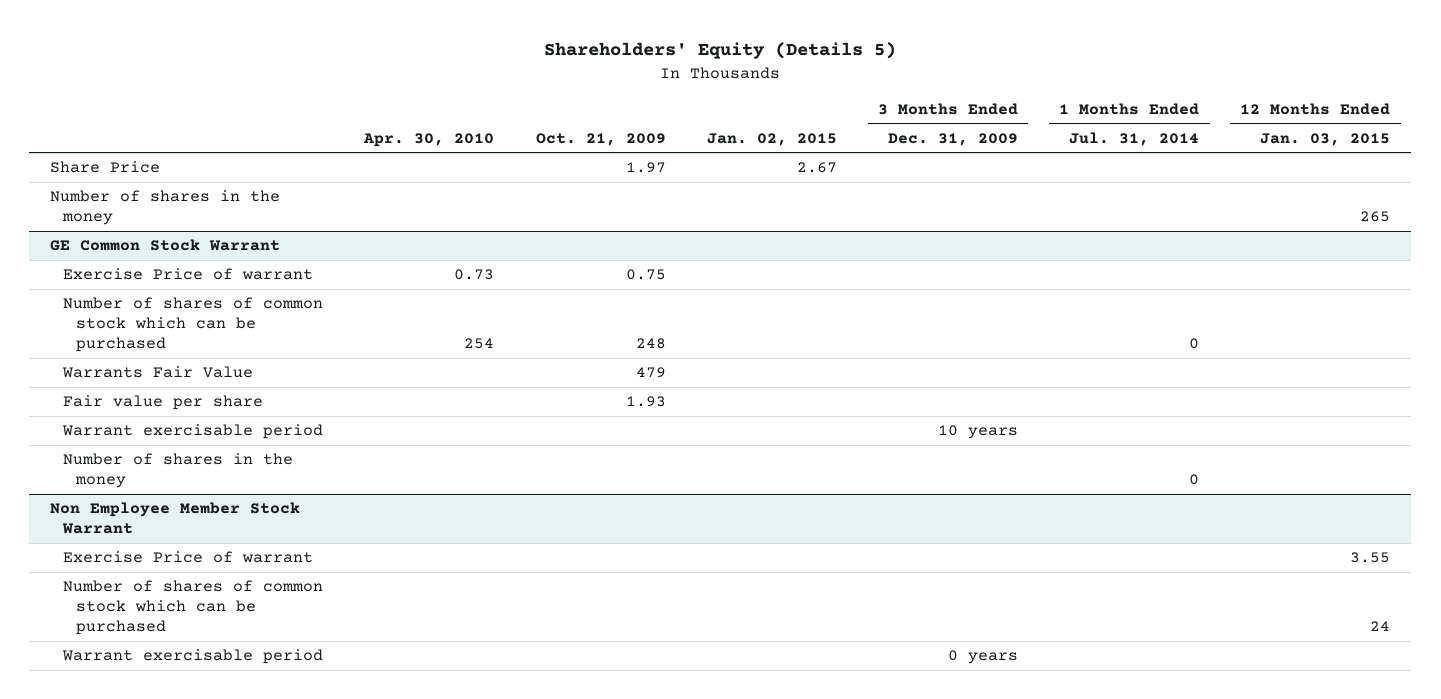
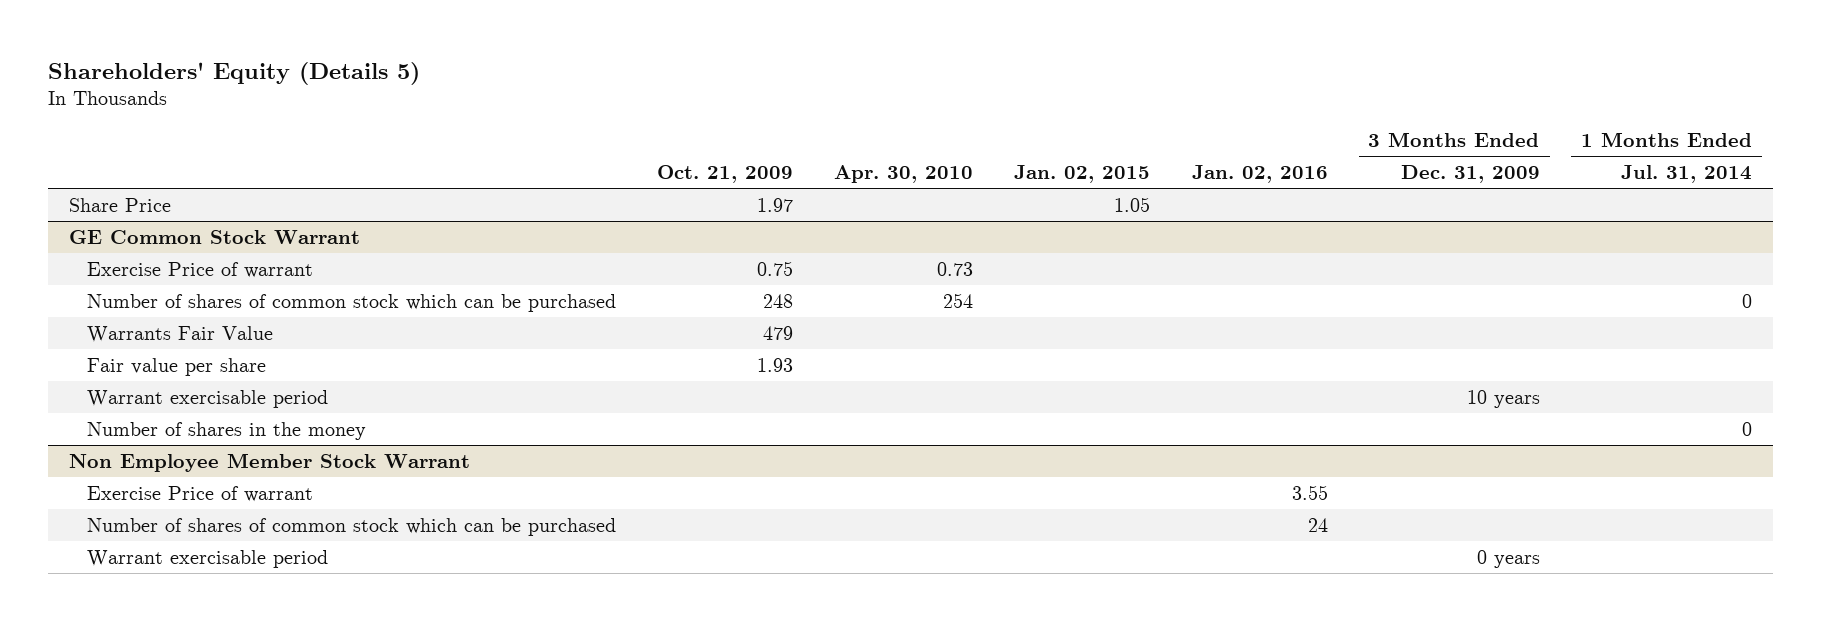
- | Apr. 30, 2010 | Oct. 21, 2009 | Jan. 02, 2015 | 3 Months Ended Dec. 31, 2009 | 1 Months Ended Jul. 31, 2014 | 12 Months Ended Jan. 03, 2015
+ | Oct. 21, 2009 | Apr. 30, 2010 | Jan. 02, 2015 | Jan. 02, 2016 | 3 Months Ended Dec. 31, 2009 | 1 Months Ended Jul. 31, 2014
- Share Price | | 1.97 | 2.67 | | |
- Number of shares in the money | | | | | | 265
+ Share Price | 1.97 | | 1.05 | | |

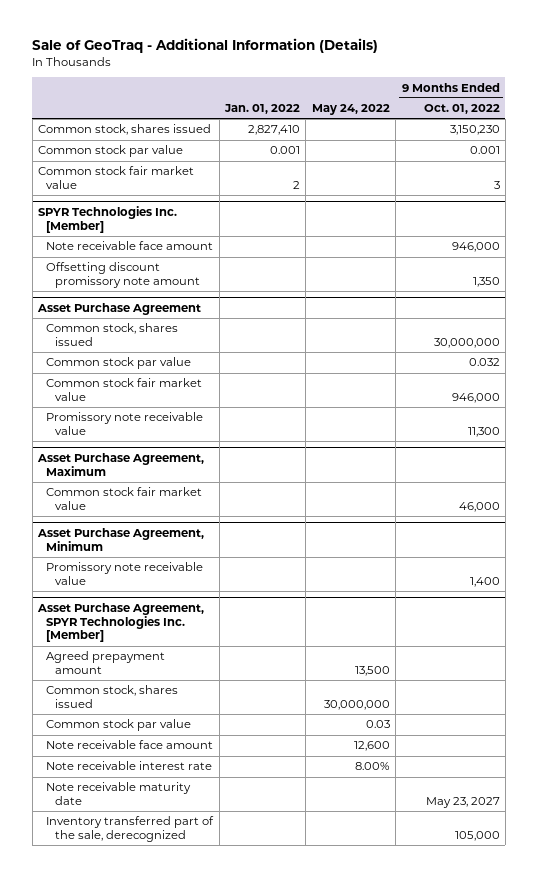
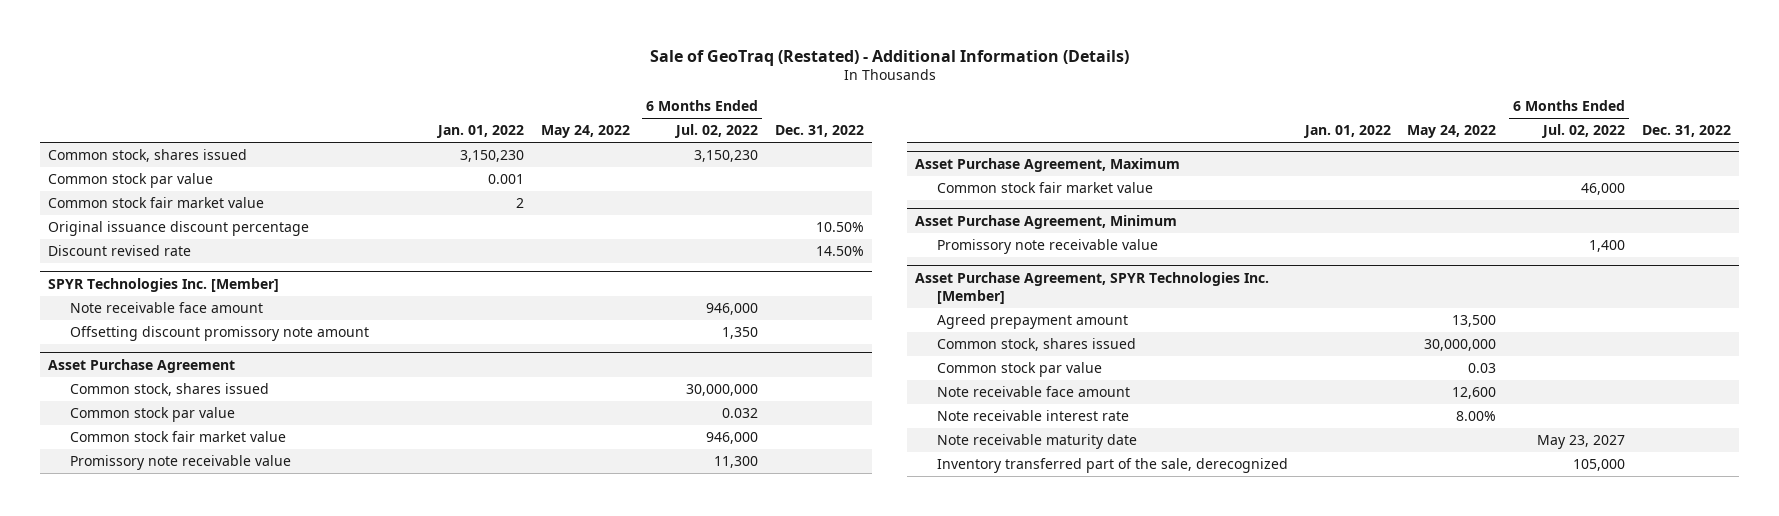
- Sale of GeoTraq - Additional Information (Details)
+ Sale of GeoTraq (Restated) - Additional Information (Details)
- | Jan. 01, 2022 | May 24, 2022 | 9 Months Ended Oct. 01, 2022
+ | Jan. 01, 2022 | May 24, 2022 | 6 Months Ended Jul. 02, 2022 | Dec. 31, 2022
- Common stock, shares issued | 2,827,410 | | 3,150,230
+ Common stock, shares issued | 3,150,230 | | 3,150,230 |
+ Original issuance discount percentage | | | | 10.50%
+ Discount revised rate | | | | 14.50%

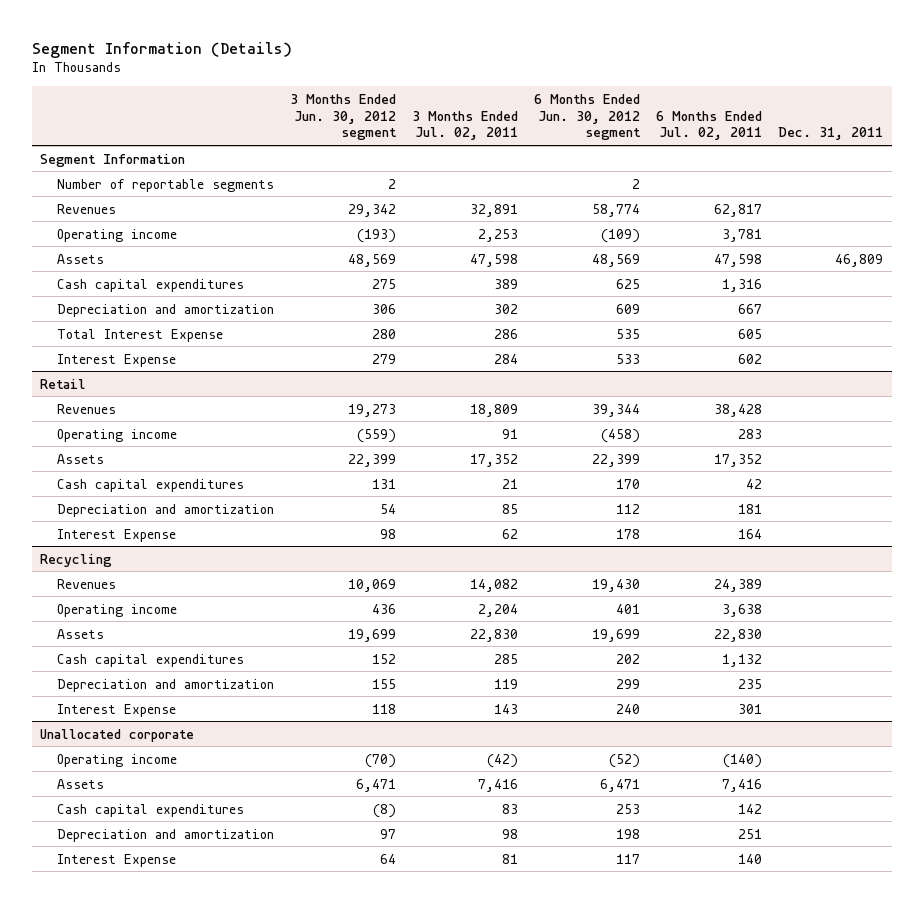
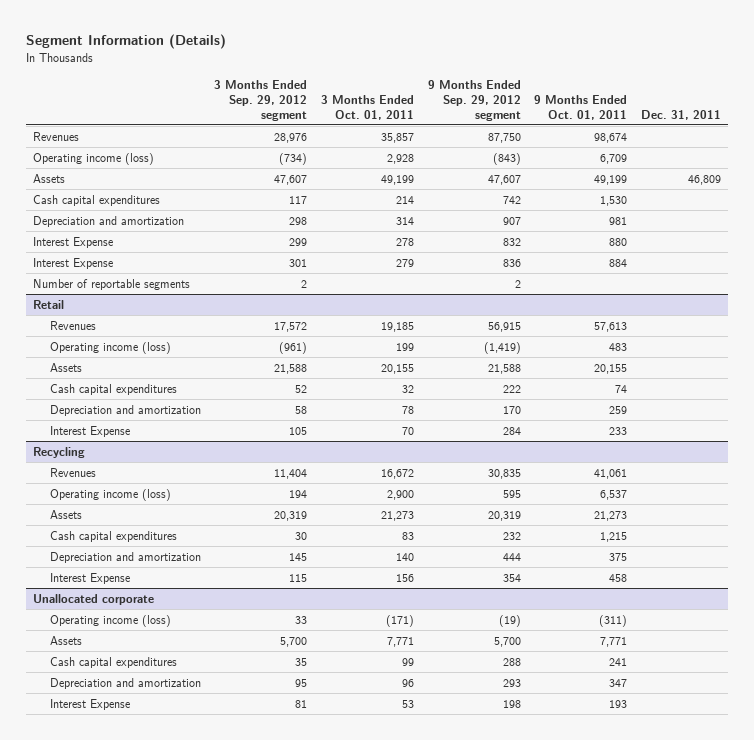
- | 3 Months Ended Jun. 30, 2012 segment | 3 Months Ended Jul. 02, 2011 | 6 Months Ended Jun. 30, 2012 segment | 6 Months Ended Jul. 02, 2011 | Dec. 31, 2011
+ | 3 Months Ended Sep. 29, 2012 segment | 3 Months Ended Oct. 01, 2011 | 9 Months Ended Sep. 29, 2012 segment | 9 Months Ended Oct. 01, 2011 | Dec. 31, 2011
- Segment Information
- Operating income | (193) | 2,253 | (109) | 3,781 |
+ Operating income (loss) | (734) | 2,928 | (843) | 6,709 |
- Total Interest Expense | 280 | 286 | 535 | 605 |
+ Interest Expense | 301 | 279 | 836 | 884 |
moved down: Number of reportable segments | 2 | | 2 | |
@ Retail
- Operating income | (559) | 91 | (458) | 283 |
+ Operating income (loss) | (961) | 199 | (1,419) | 483 |
@ Recycling
- Operating income | 436 | 2,204 | 401 | 3,638 |
+ Operating income (loss) | 194 | 2,900 | 595 | 6,537 |
@ Unallocated corporate
- Operating income | (70) | (42) | (52) | (140) |
+ Operating income (loss) | 33 | (171) | (19) | (311) |

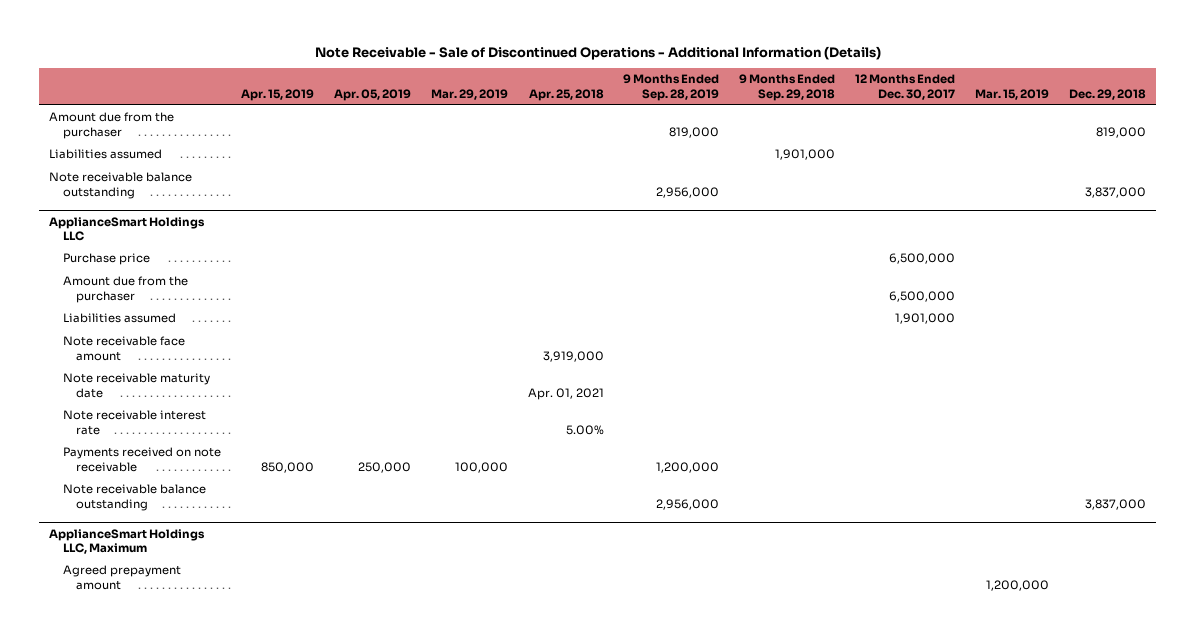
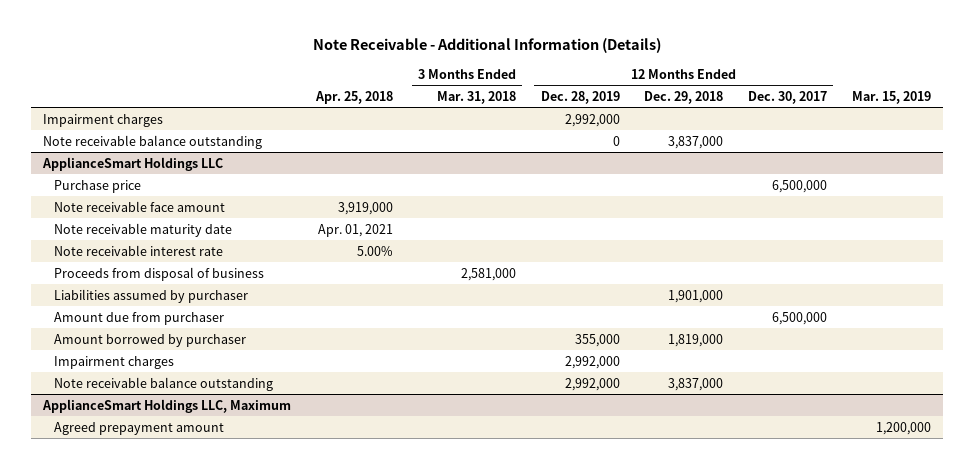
- Note Receivable - Sale of Discontinued Operations - Additional Information (Details)
+ Note Receivable - Additional Information (Details)
- | Apr. 15, 2019 | Apr. 05, 2019 | Mar. 29, 2019 | Apr. 25, 2018 | 9 Months Ended Sep. 28, 2019 | 9 Months Ended Sep. 29, 2018 | 12 Months Ended Dec. 30, 2017 | Mar. 15, 2019 | Dec. 29, 2018
+ | Apr. 25, 2018 | 3 Months Ended Mar. 31, 2018 | 12 Months Ended Dec. 28, 2019 | 12 Months Ended Dec. 29, 2018 | 12 Months Ended Dec. 30, 2017 | Mar. 15, 2019
- Amount due from the purchaser | | | | | 819,000 | | | | 819,000
- Liabilities assumed | | | | | | 1,901,000 | | |
+ Impairment charges | | | 2,992,000 | | |
@ ApplianceSmart Holdings LLC
- Amount due from the purchaser | | | | | | | 6,500,000 | |
- Liabilities assumed | | | | | | | 1,901,000 | |
- Payments received on note receivable | 850,000 | 250,000 | 100,000 | | 1,200,000 | | | |
+ Proceeds from disposal of business | | 2,581,000 | | | |
+ Liabilities assumed by purchaser | | | | 1,901,000 | |
+ Amount due from purchaser | | | | | 6,500,000 |
+ Amount borrowed by purchaser | | | 355,000 | 1,819,000 | |
+ Impairment charges | | | 2,992,000 | | |

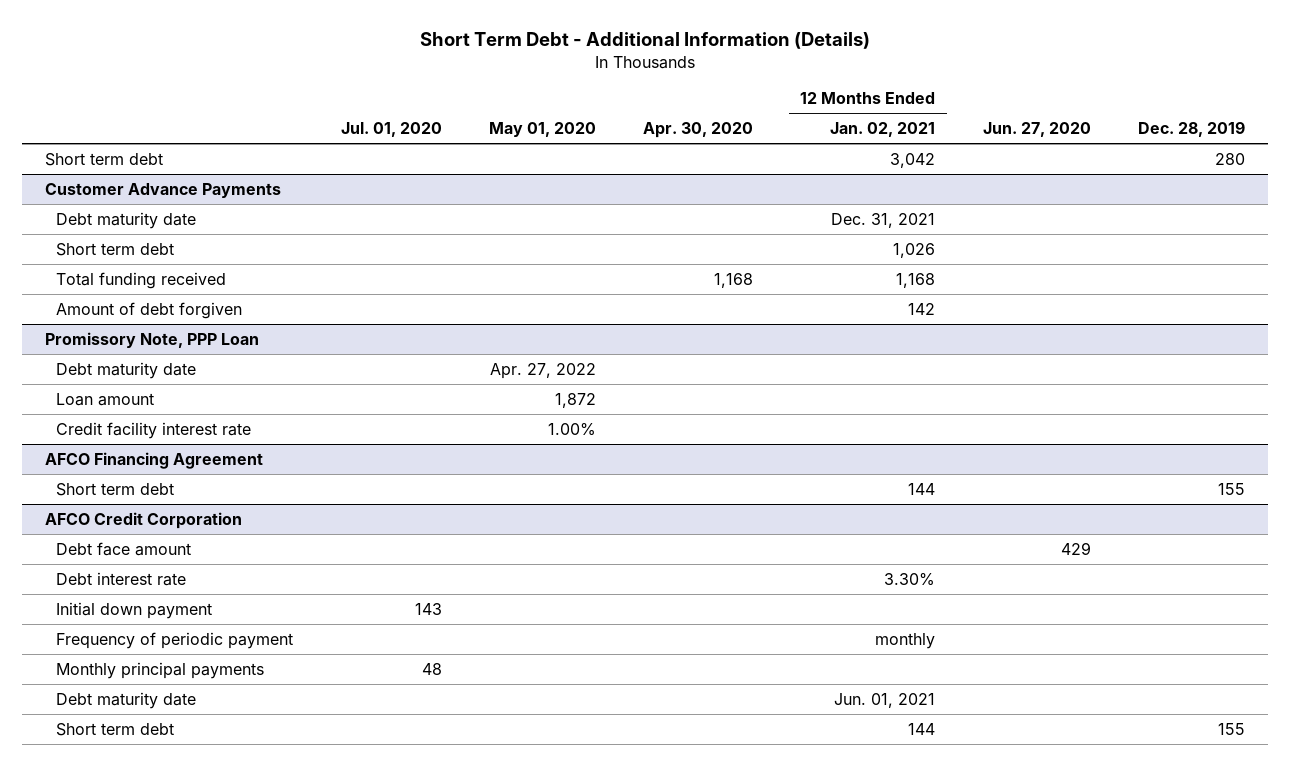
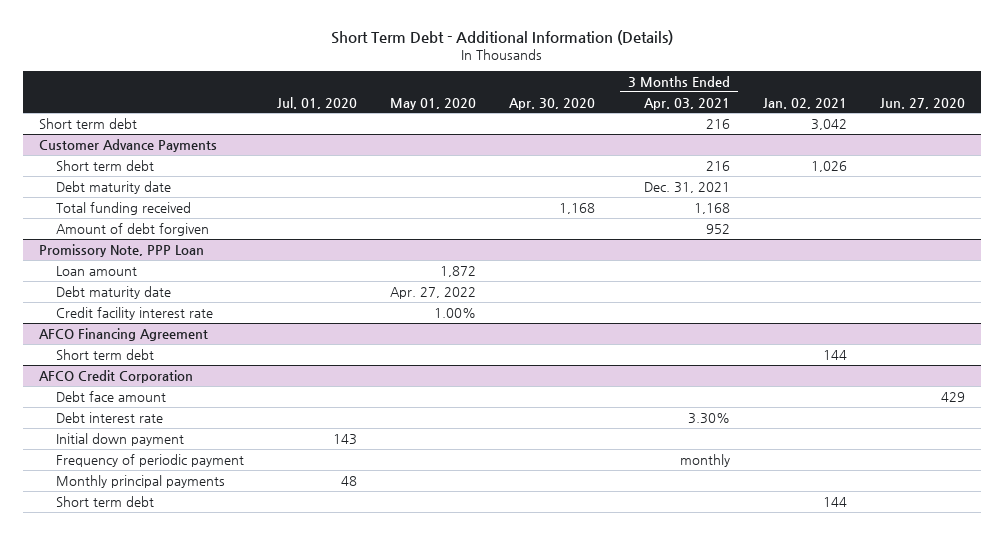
- | Jul. 01, 2020 | May 01, 2020 | Apr. 30, 2020 | 12 Months Ended Jan. 02, 2021 | Jun. 27, 2020 | Dec. 28, 2019
+ | Jul. 01, 2020 | May 01, 2020 | Apr. 30, 2020 | 3 Months Ended Apr. 03, 2021 | Jan. 02, 2021 | Jun. 27, 2020
@ Customer Advance Payments
moved down: Debt maturity date | | | | Dec. 31, 2021 | |
@ Promissory Note, PPP Loan
moved down: Debt maturity date | | Apr. 27, 2022 | | | |
@ AFCO Credit Corporation
- Debt maturity date | | | | Jun. 01, 2021 | |

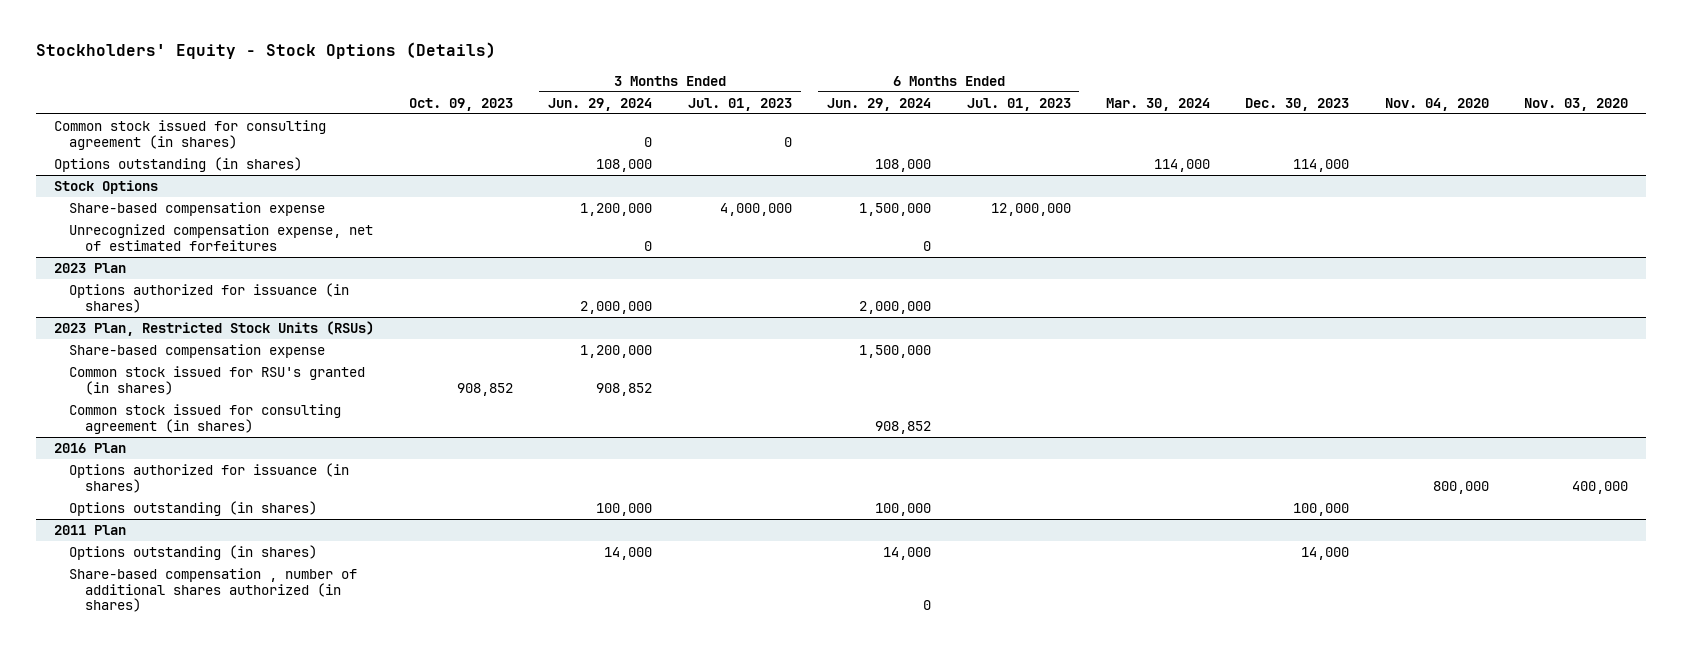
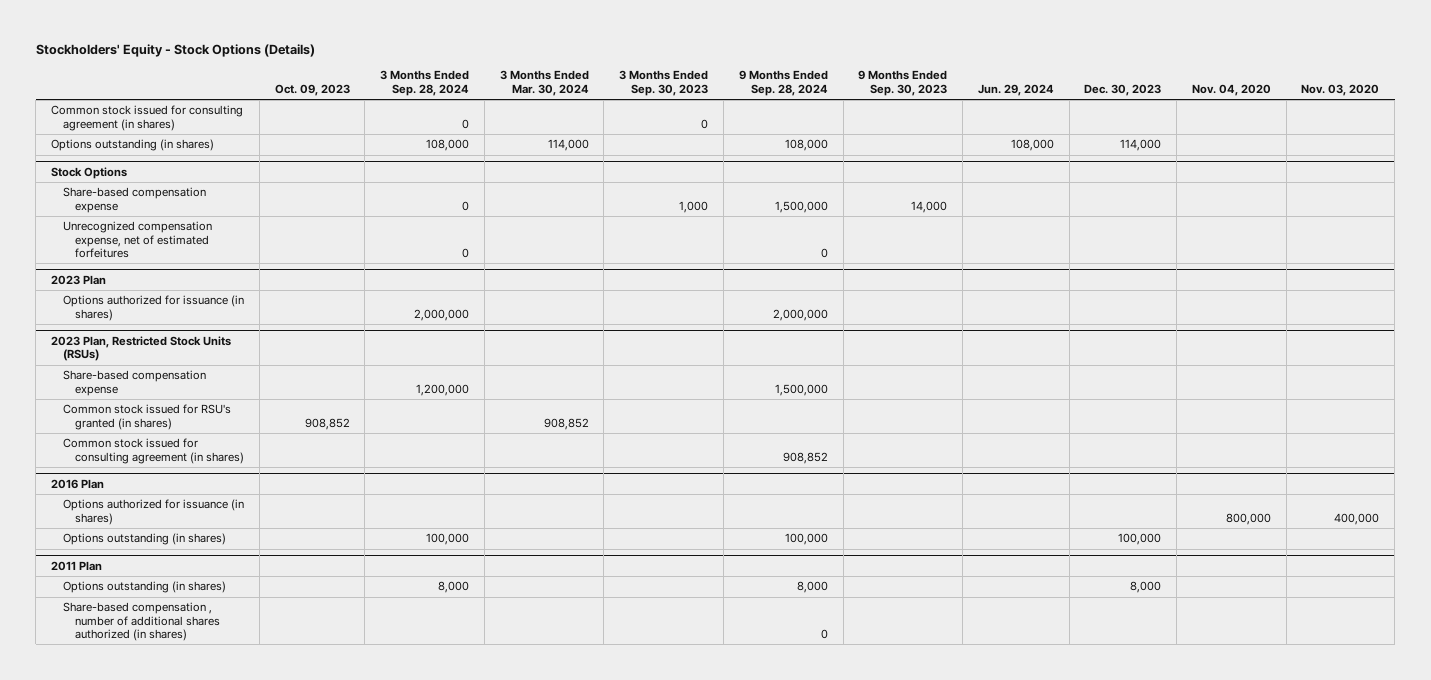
- | Oct. 09, 2023 | 3 Months Ended Jun. 29, 2024 | 3 Months Ended Jul. 01, 2023 | 6 Months Ended Jun. 29, 2024 | 6 Months Ended Jul. 01, 2023 | Mar. 30, 2024 | Dec. 30, 2023 | Nov. 04, 2020 | Nov. 03, 2020
+ | Oct. 09, 2023 | 3 Months Ended Sep. 28, 2024 | 3 Months Ended Mar. 30, 2024 | 3 Months Ended Sep. 30, 2023 | 9 Months Ended Sep. 28, 2024 | 9 Months Ended Sep. 30, 2023 | Jun. 29, 2024 | Dec. 30, 2023 | Nov. 04, 2020 | Nov. 03, 2020
@ 2011 Plan
- Options outstanding (in shares) | | 14,000 | | 14,000 | | | 14,000 | |
+ Options outstanding (in shares) | | 8,000 | | | 8,000 | | | 8,000 | |

